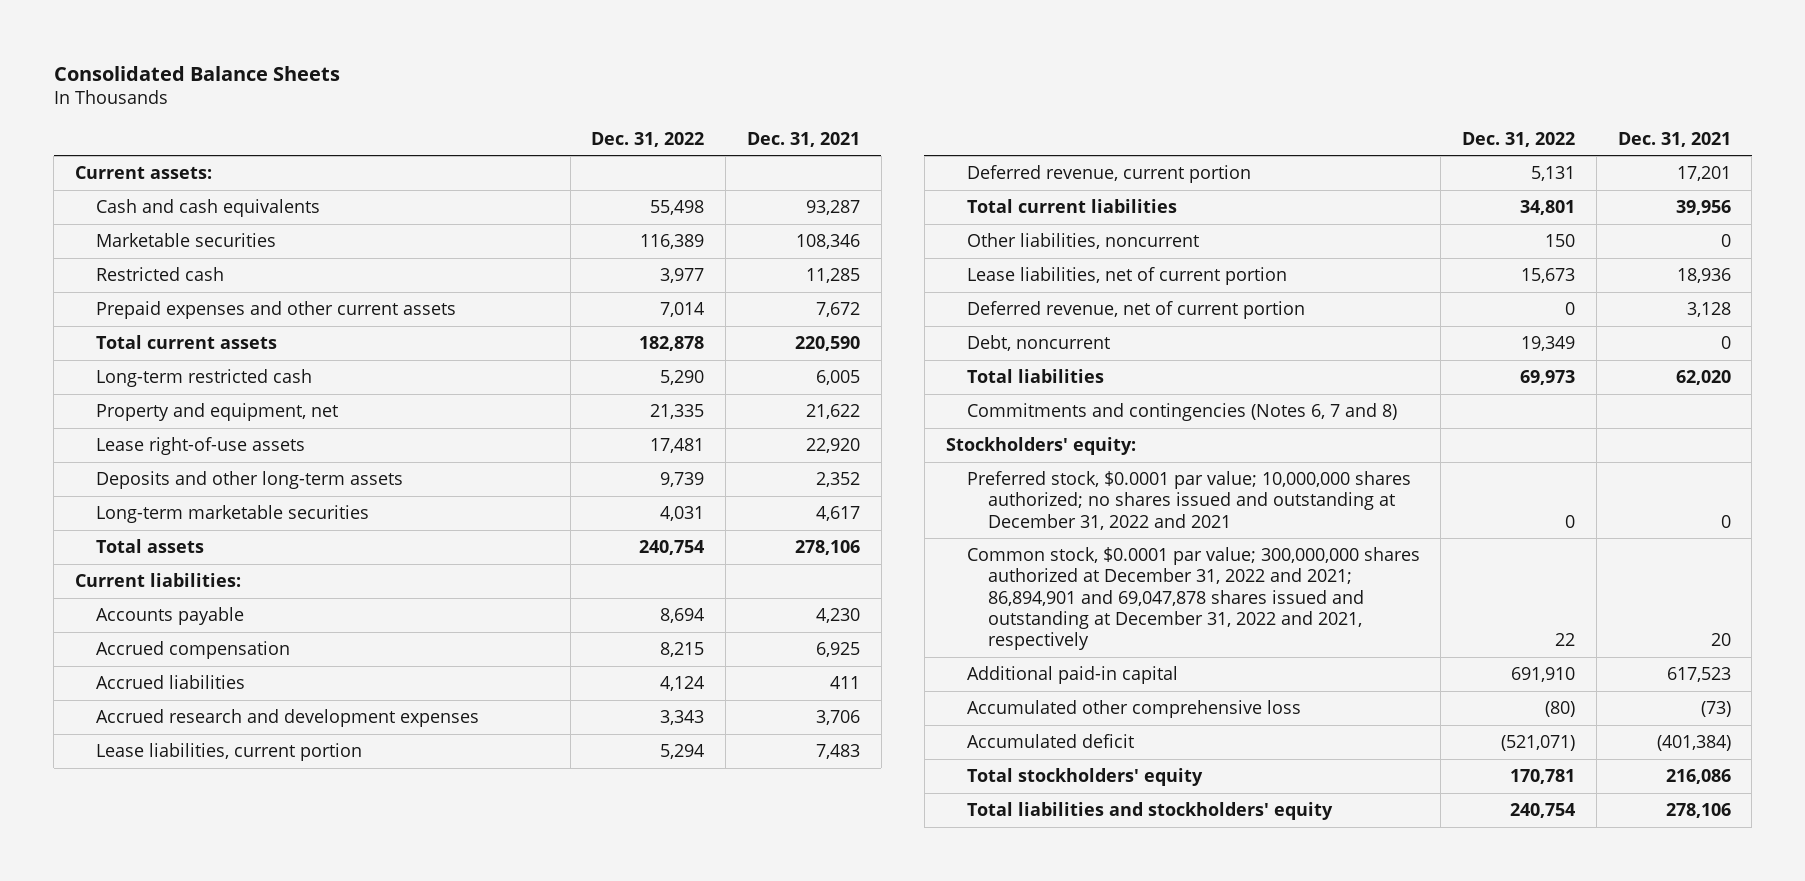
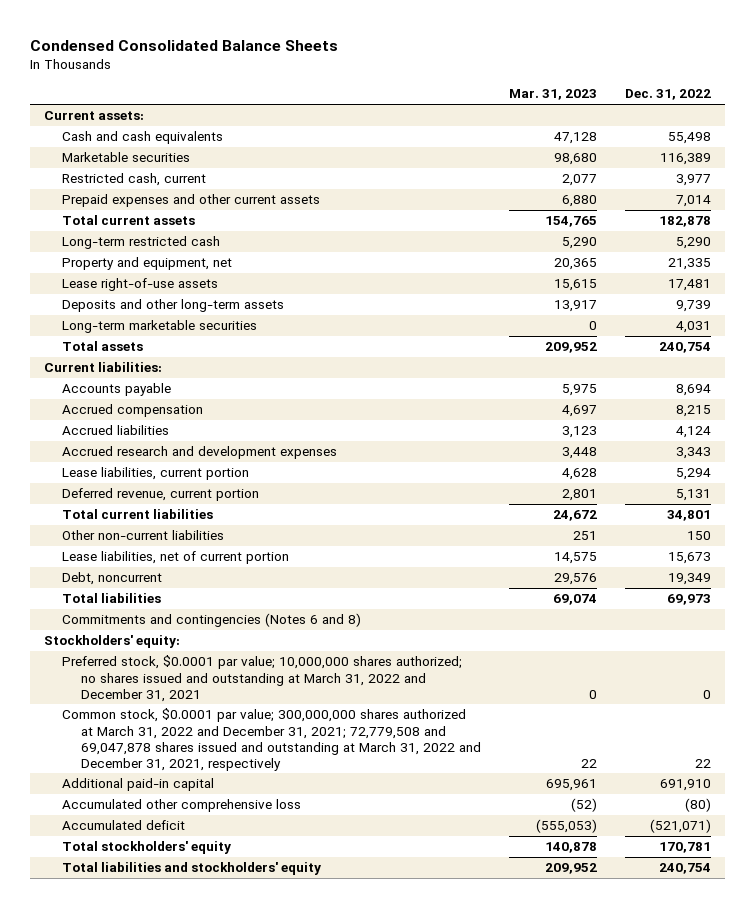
- Consolidated Balance Sheets
+ Condensed Consolidated Balance Sheets
- | Dec. 31, 2022 | Dec. 31, 2021
+ | Mar. 31, 2023 | Dec. 31, 2022
- Restricted cash | 3,977 | 11,285
+ Restricted cash, current | 2,077 | 3,977
- Other liabilities, noncurrent | 150 | 0
+ Other non-current liabilities | 251 | 150
- Deferred revenue, net of current portion | 0 | 3,128
- Commitments and contingencies (Notes 6, 7 and 8)
+ Commitments and contingencies (Notes 6 and 8)
- Preferred stock, $0.0001 par value; 10,000,000 shares authorized; no shares issued and outstanding at December 31, 2022 and 2021 | 0 | 0
- Common stock, $0.0001 par value; 300,000,000 shares authorized at December 31, 2022 and 2021; 86,894,901 and 69,047,878 shares issued and outstanding at December 31, 2022 and 2021, respectively | 22 | 20
+ Preferred stock, $0.0001 par value; 10,000,000 shares authorized; no shares issued and outstanding at March 31, 2022 and December 31, 2021 | 0 | 0
+ Common stock, $0.0001 par value; 300,000,000 shares authorized at March 31, 2022 and December 31, 2021; 72,779,508 and 69,047,878 shares issued and outstanding at March 31, 2022 and December 31, 2021, respectively | 22 | 22

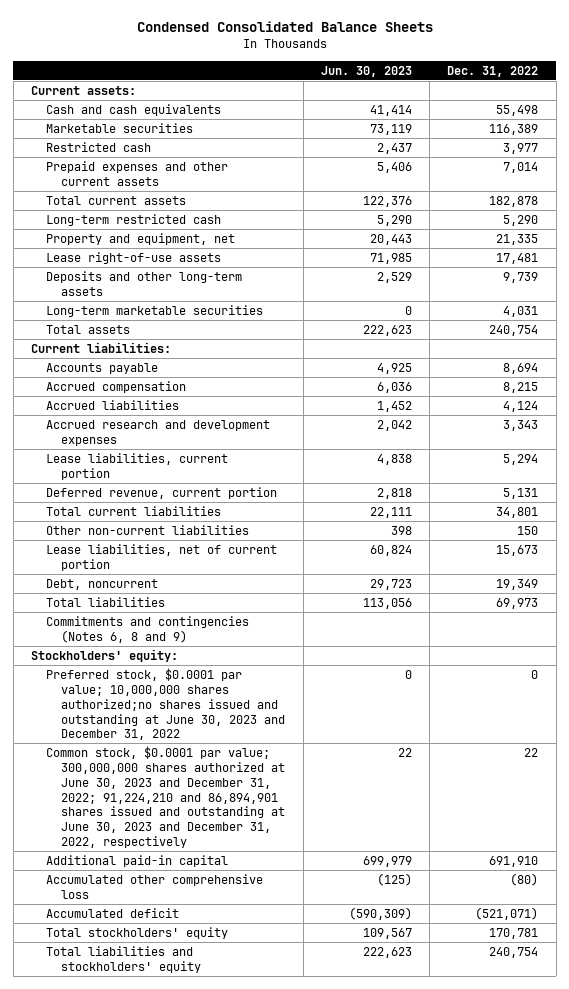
- | Mar. 31, 2023 | Dec. 31, 2022
+ | Jun. 30, 2023 | Dec. 31, 2022
- Restricted cash, current | 2,077 | 3,977
+ Restricted cash | 2,437 | 3,977
- Commitments and contingencies (Notes 6 and 8)
+ Commitments and contingencies (Notes 6, 8 and 9)
- Preferred stock, $0.0001 par value; 10,000,000 shares authorized; no shares issued and outstanding at March 31, 2022 and December 31, 2021 | 0 | 0
- Common stock, $0.0001 par value; 300,000,000 shares authorized at March 31, 2022 and December 31, 2021; 72,779,508 and 69,047,878 shares issued and outstanding at March 31, 2022 and December 31, 2021, respectively | 22 | 22
+ Preferred stock, $0.0001 par value; 10,000,000 shares authorized;no shares issued and outstanding at June 30, 2023 and December 31, 2022 | 0 | 0
+ Common stock, $0.0001 par value; 300,000,000 shares authorized at June 30, 2023 and December 31, 2022; 91,224,210 and 86,894,901 shares issued and outstanding at June 30, 2023 and December 31, 2022, respectively | 22 | 22

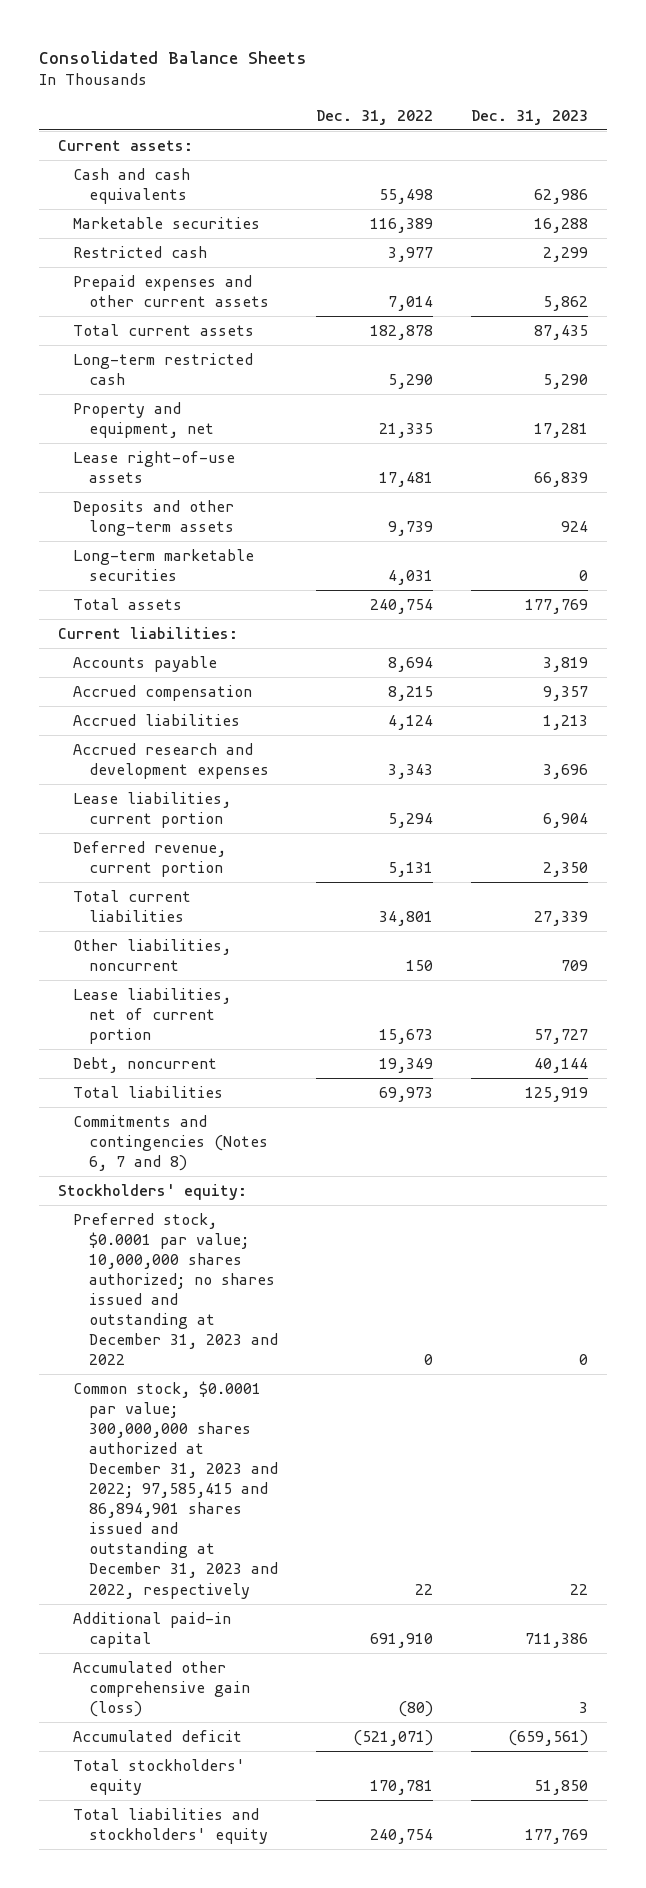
- Condensed Consolidated Balance Sheets
+ Consolidated Balance Sheets
- | Jun. 30, 2023 | Dec. 31, 2022
+ | Dec. 31, 2022 | Dec. 31, 2023
- Other non-current liabilities | 398 | 150
+ Other liabilities, noncurrent | 150 | 709
- Commitments and contingencies (Notes 6, 8 and 9)
+ Commitments and contingencies (Notes 6, 7 and 8)
- Preferred stock, $0.0001 par value; 10,000,000 shares authorized;no shares issued and outstanding at June 30, 2023 and December 31, 2022 | 0 | 0
- Common stock, $0.0001 par value; 300,000,000 shares authorized at June 30, 2023 and December 31, 2022; 91,224,210 and 86,894,901 shares issued and outstanding at June 30, 2023 and December 31, 2022, respectively | 22 | 22
+ Preferred stock, $0.0001 par value; 10,000,000 shares authorized; no shares issued and outstanding at December 31, 2023 and 2022 | 0 | 0
+ Common stock, $0.0001 par value; 300,000,000 shares authorized at December 31, 2023 and 2022; 97,585,415 and 86,894,901 shares issued and outstanding at December 31, 2023 and 2022, respectively | 22 | 22
- Accumulated other comprehensive loss | (125) | (80)
+ Accumulated other comprehensive gain (loss) | (80) | 3

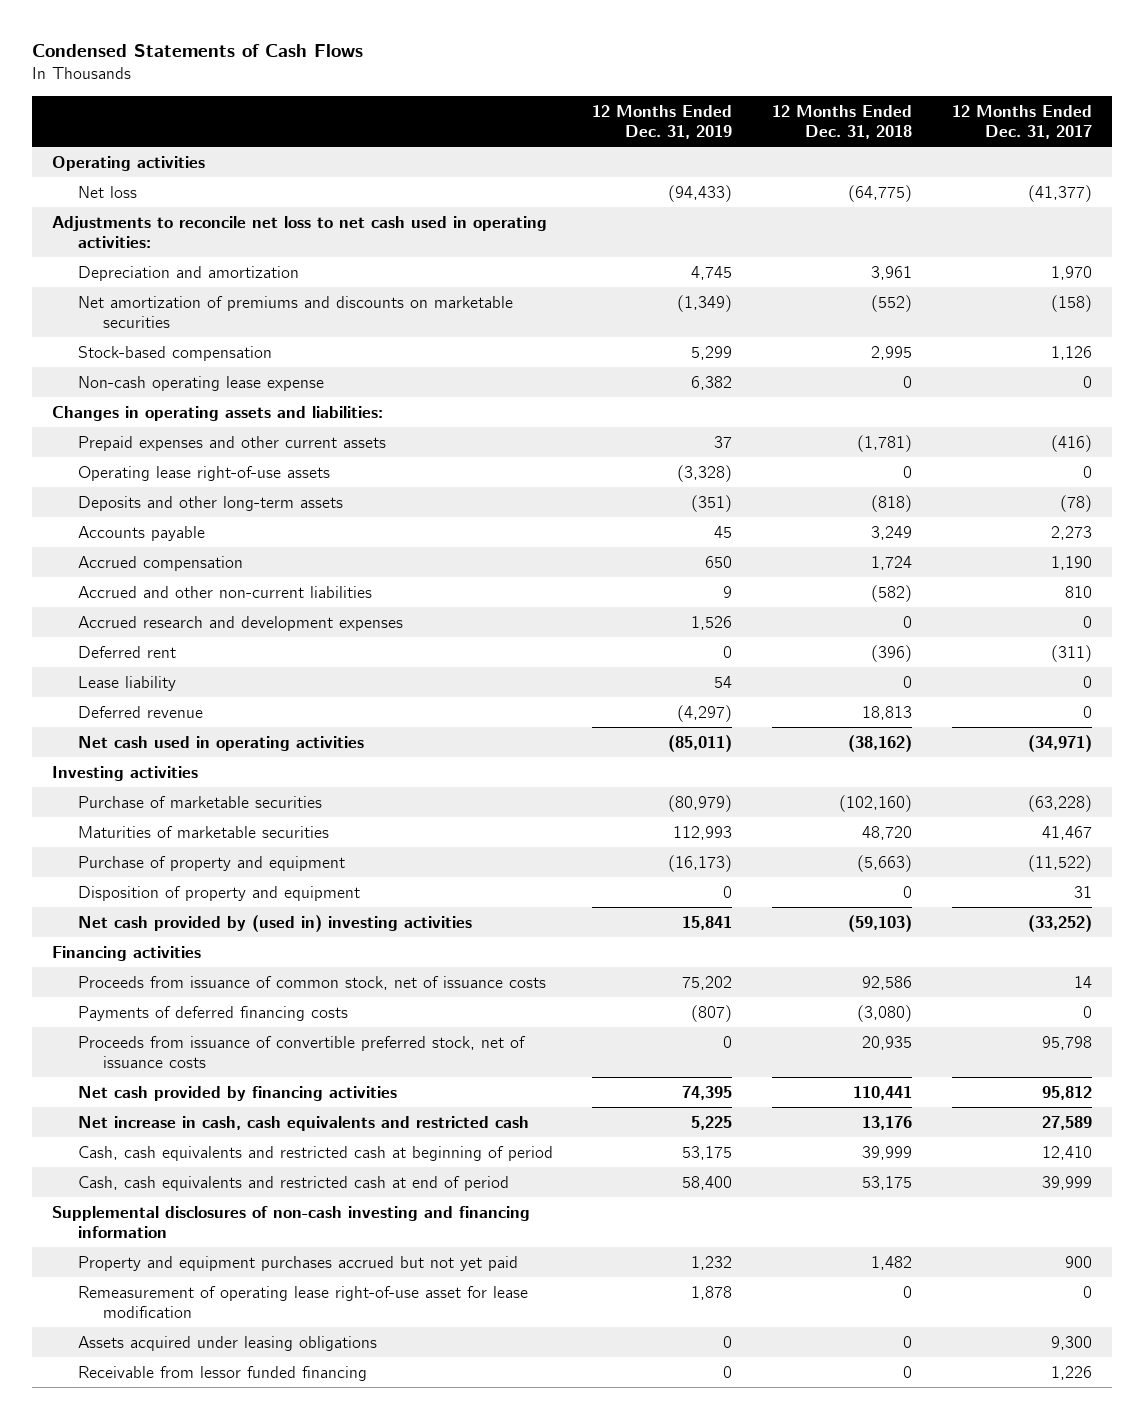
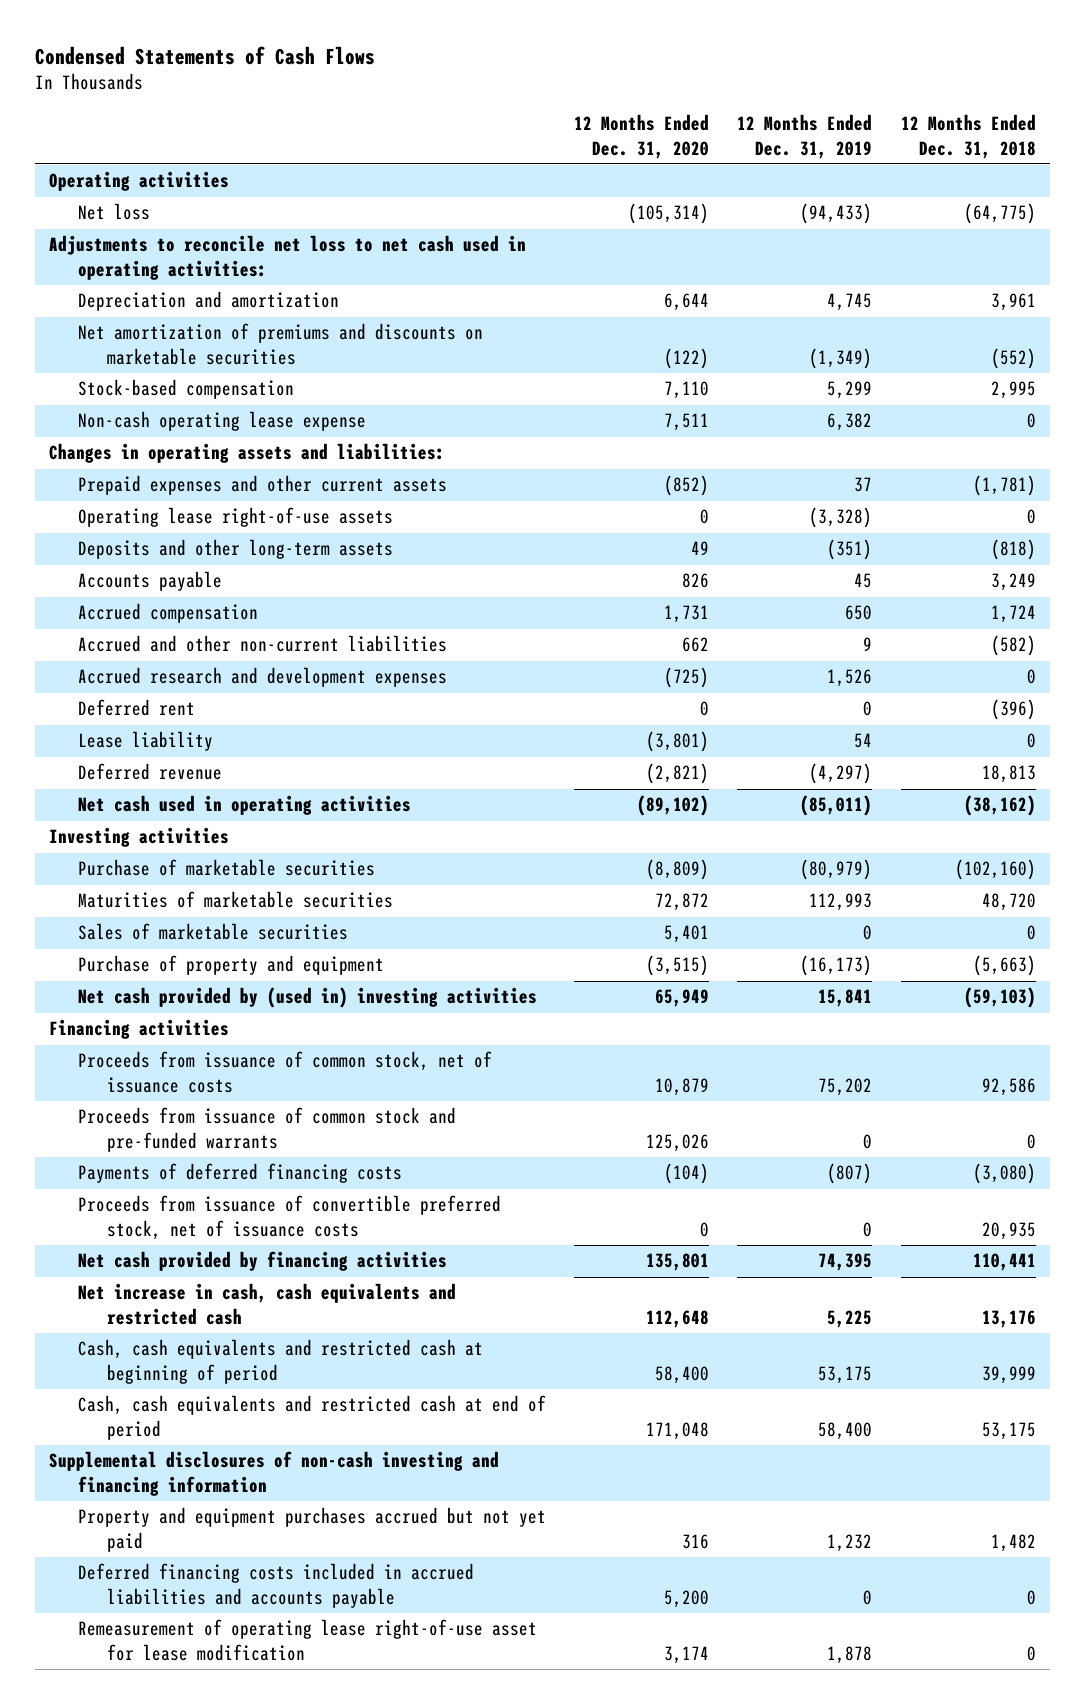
- | 12 Months Ended Dec. 31, 2019 | 12 Months Ended Dec. 31, 2018 | 12 Months Ended Dec. 31, 2017
+ | 12 Months Ended Dec. 31, 2020 | 12 Months Ended Dec. 31, 2019 | 12 Months Ended Dec. 31, 2018
+ Sales of marketable securities | 5,401 | 0 | 0
- Disposition of property and equipment | 0 | 0 | 31
+ Proceeds from issuance of common stock and pre-funded warrants | 125,026 | 0 | 0
+ Deferred financing costs included in accrued liabilities and accounts payable | 5,200 | 0 | 0
- Assets acquired under leasing obligations | 0 | 0 | 9,300
- Receivable from lessor funded financing | 0 | 0 | 1,226

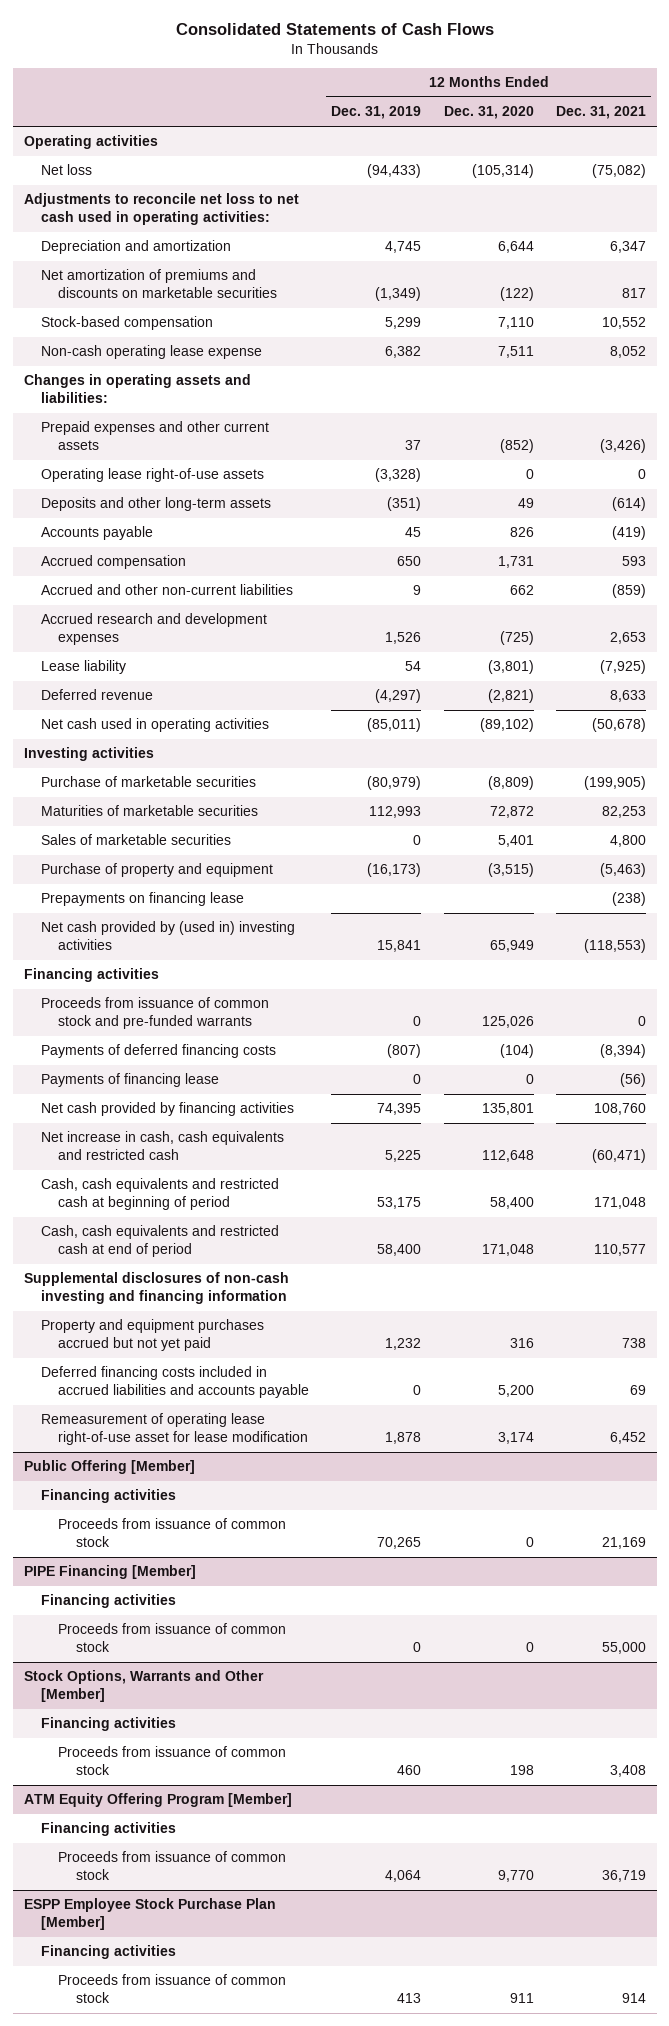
- Condensed Statements of Cash Flows
+ Consolidated Statements of Cash Flows
- | 12 Months Ended Dec. 31, 2020 | 12 Months Ended Dec. 31, 2019 | 12 Months Ended Dec. 31, 2018
+ | 12 Months Ended Dec. 31, 2019 | 12 Months Ended Dec. 31, 2020 | 12 Months Ended Dec. 31, 2021
- Deferred rent | 0 | 0 | (396)
+ Prepayments on financing lease | | | (238)
- Proceeds from issuance of common stock, net of issuance costs | 10,879 | 75,202 | 92,586
- Proceeds from issuance of convertible preferred stock, net of issuance costs | 0 | 0 | 20,935
+ Payments of financing lease | 0 | 0 | (56)
+ Public Offering [Member]
+ Financing activities
+ Proceeds from issuance of common stock | 70,265 | 0 | 21,169
+ PIPE Financing [Member]
+ Financing activities
+ Proceeds from issuance of common stock | 0 | 0 | 55,000
+ Stock Options, Warrants and Other [Member]
+ Financing activities
+ Proceeds from issuance of common stock | 460 | 198 | 3,408
+ ATM Equity Offering Program [Member]
+ Financing activities
+ Proceeds from issuance of common stock | 4,064 | 9,770 | 36,719
+ ESPP Employee Stock Purchase Plan [Member]
+ Financing activities
+ Proceeds from issuance of common stock | 413 | 911 | 914

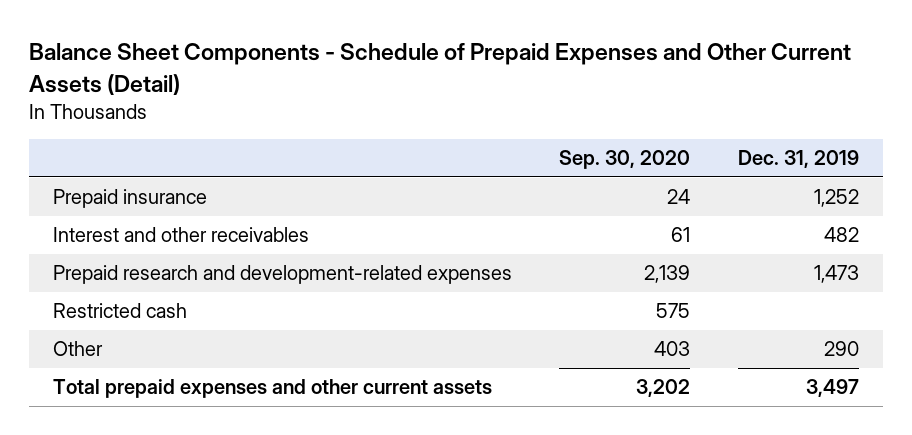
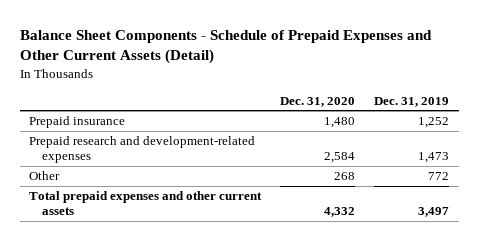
- | Sep. 30, 2020 | Dec. 31, 2019
+ | Dec. 31, 2020 | Dec. 31, 2019
- Interest and other receivables | 61 | 482
- Restricted cash | 575 |
- Other | 403 | 290
+ Other | 268 | 772

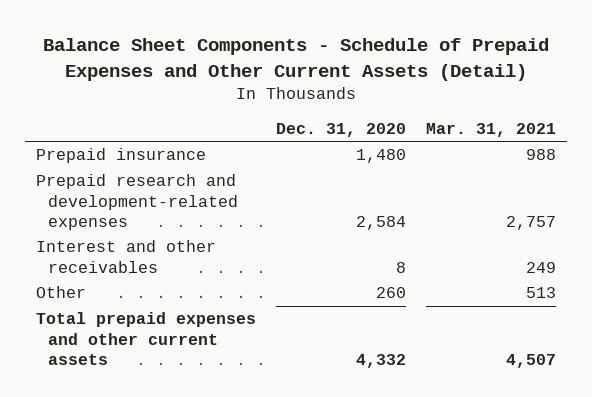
- | Dec. 31, 2020 | Dec. 31, 2019
+ | Dec. 31, 2020 | Mar. 31, 2021
- Other | 268 | 772
+ Interest and other receivables | 8 | 249
+ Other | 260 | 513

